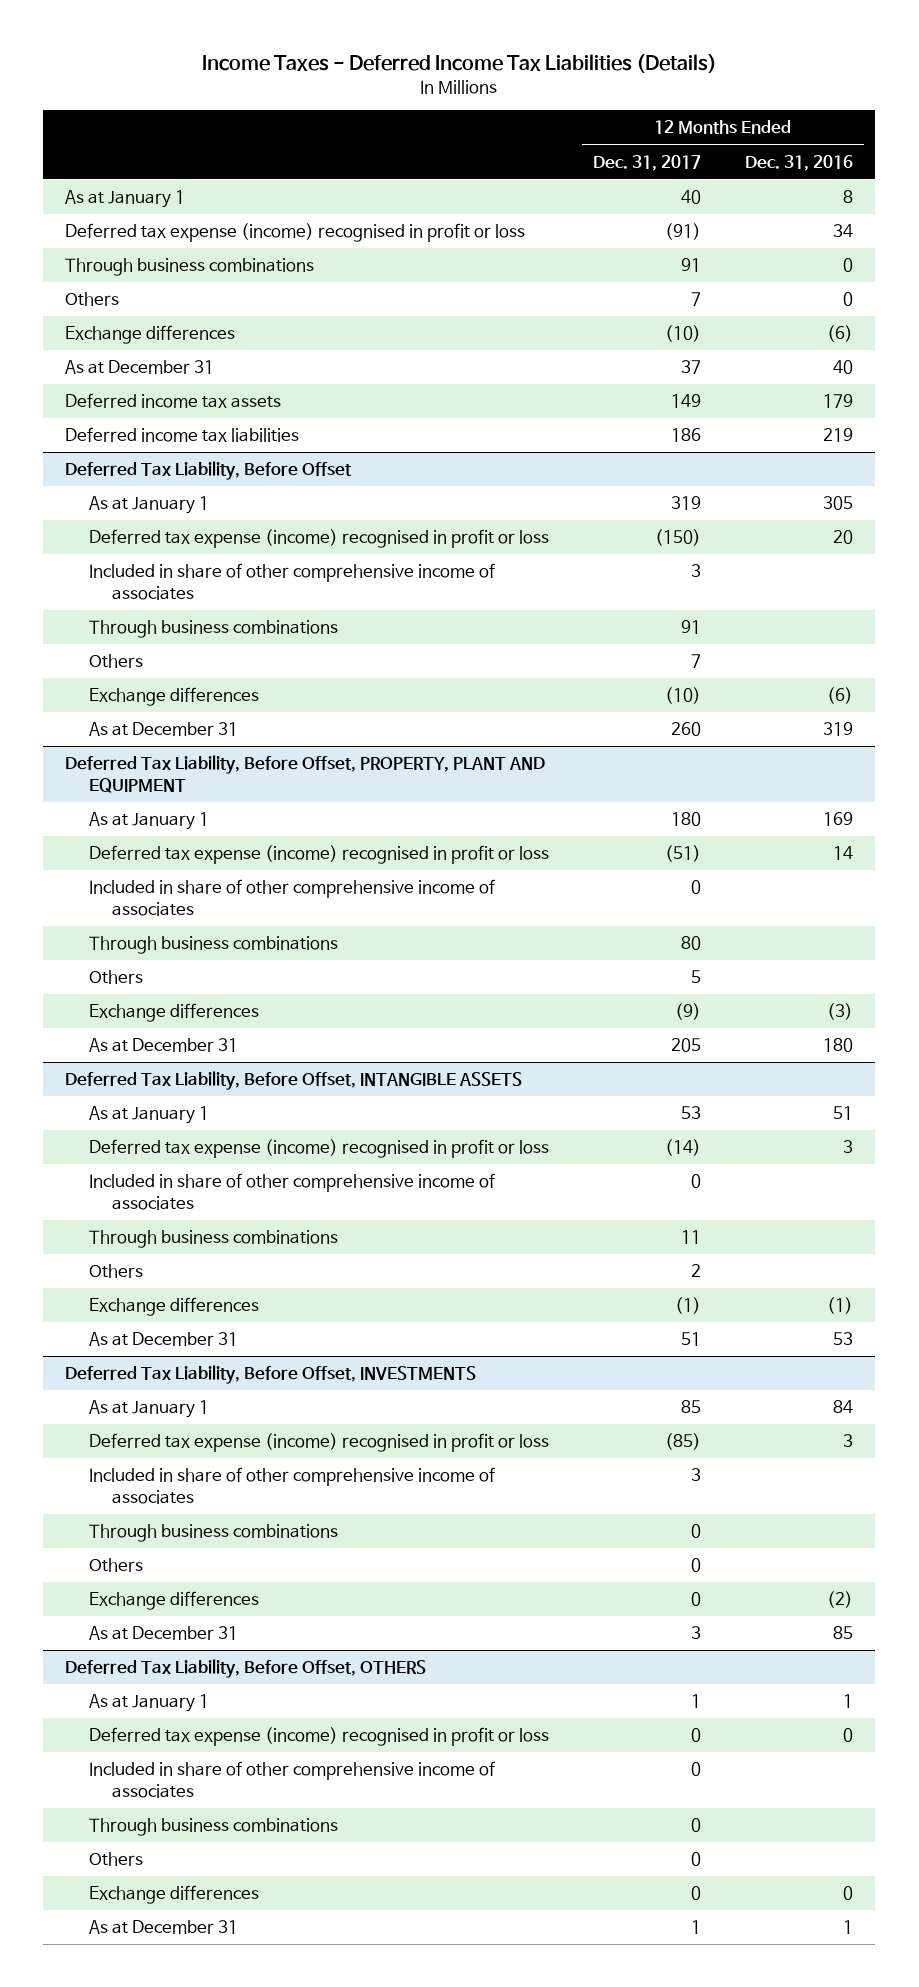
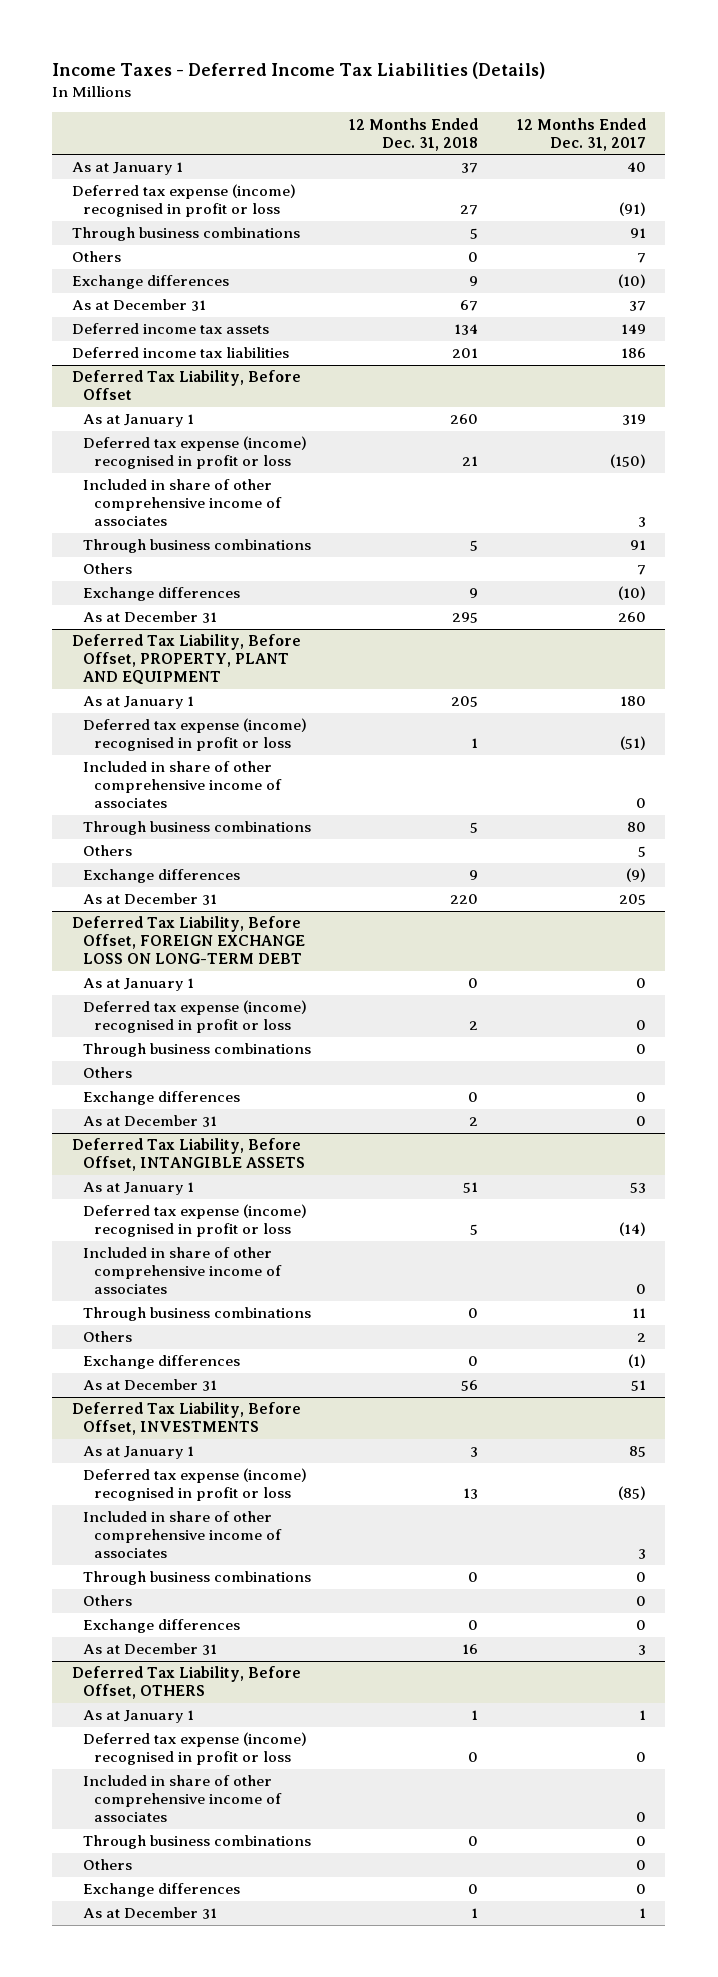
- | 12 Months Ended Dec. 31, 2017 | 12 Months Ended Dec. 31, 2016
+ | 12 Months Ended Dec. 31, 2018 | 12 Months Ended Dec. 31, 2017
+ Deferred Tax Liability, Before Offset, FOREIGN EXCHANGE LOSS ON LONG-TERM DEBT
+ As at January 1 | 0 | 0
+ Deferred tax expense (income) recognised in profit or loss | 2 | 0
+ Through business combinations | | 0
+ Others
+ Exchange differences | 0 | 0
+ As at December 31 | 2 | 0

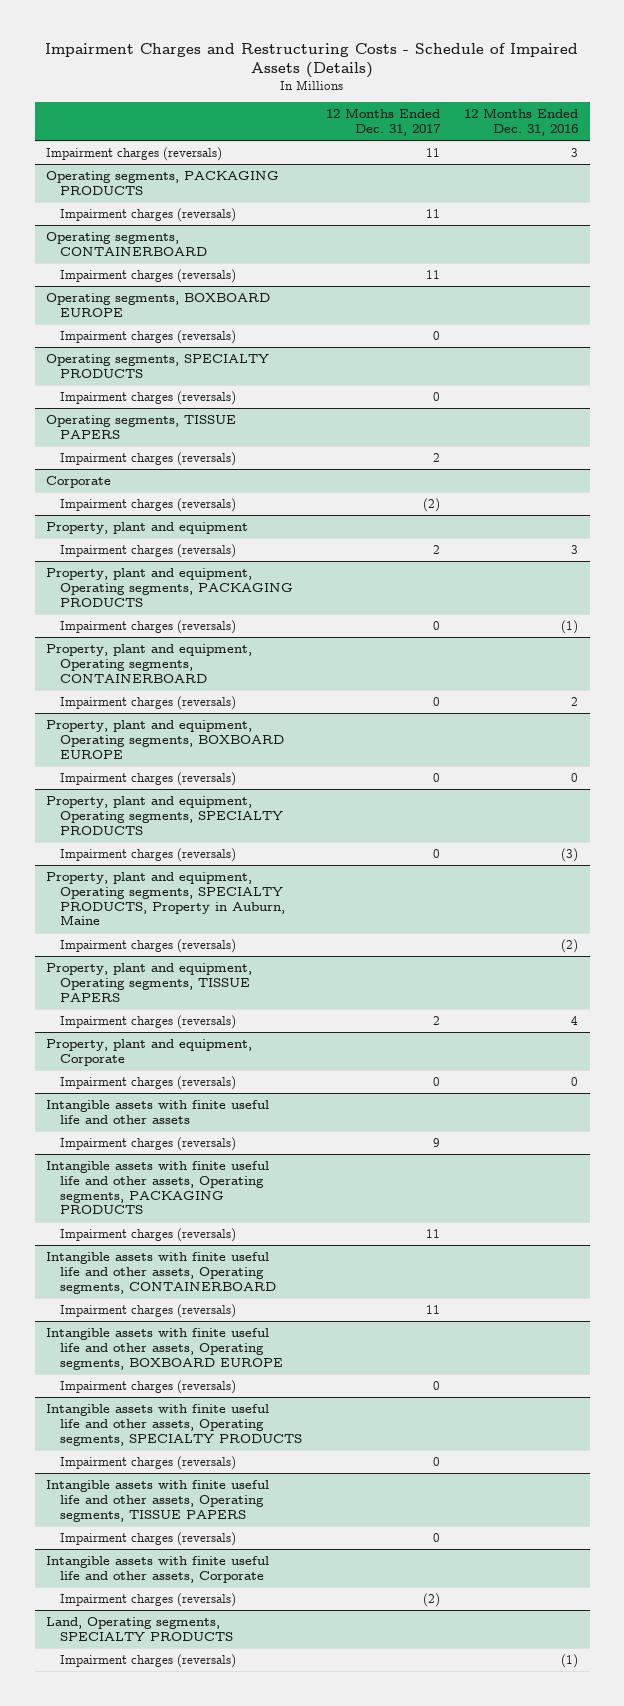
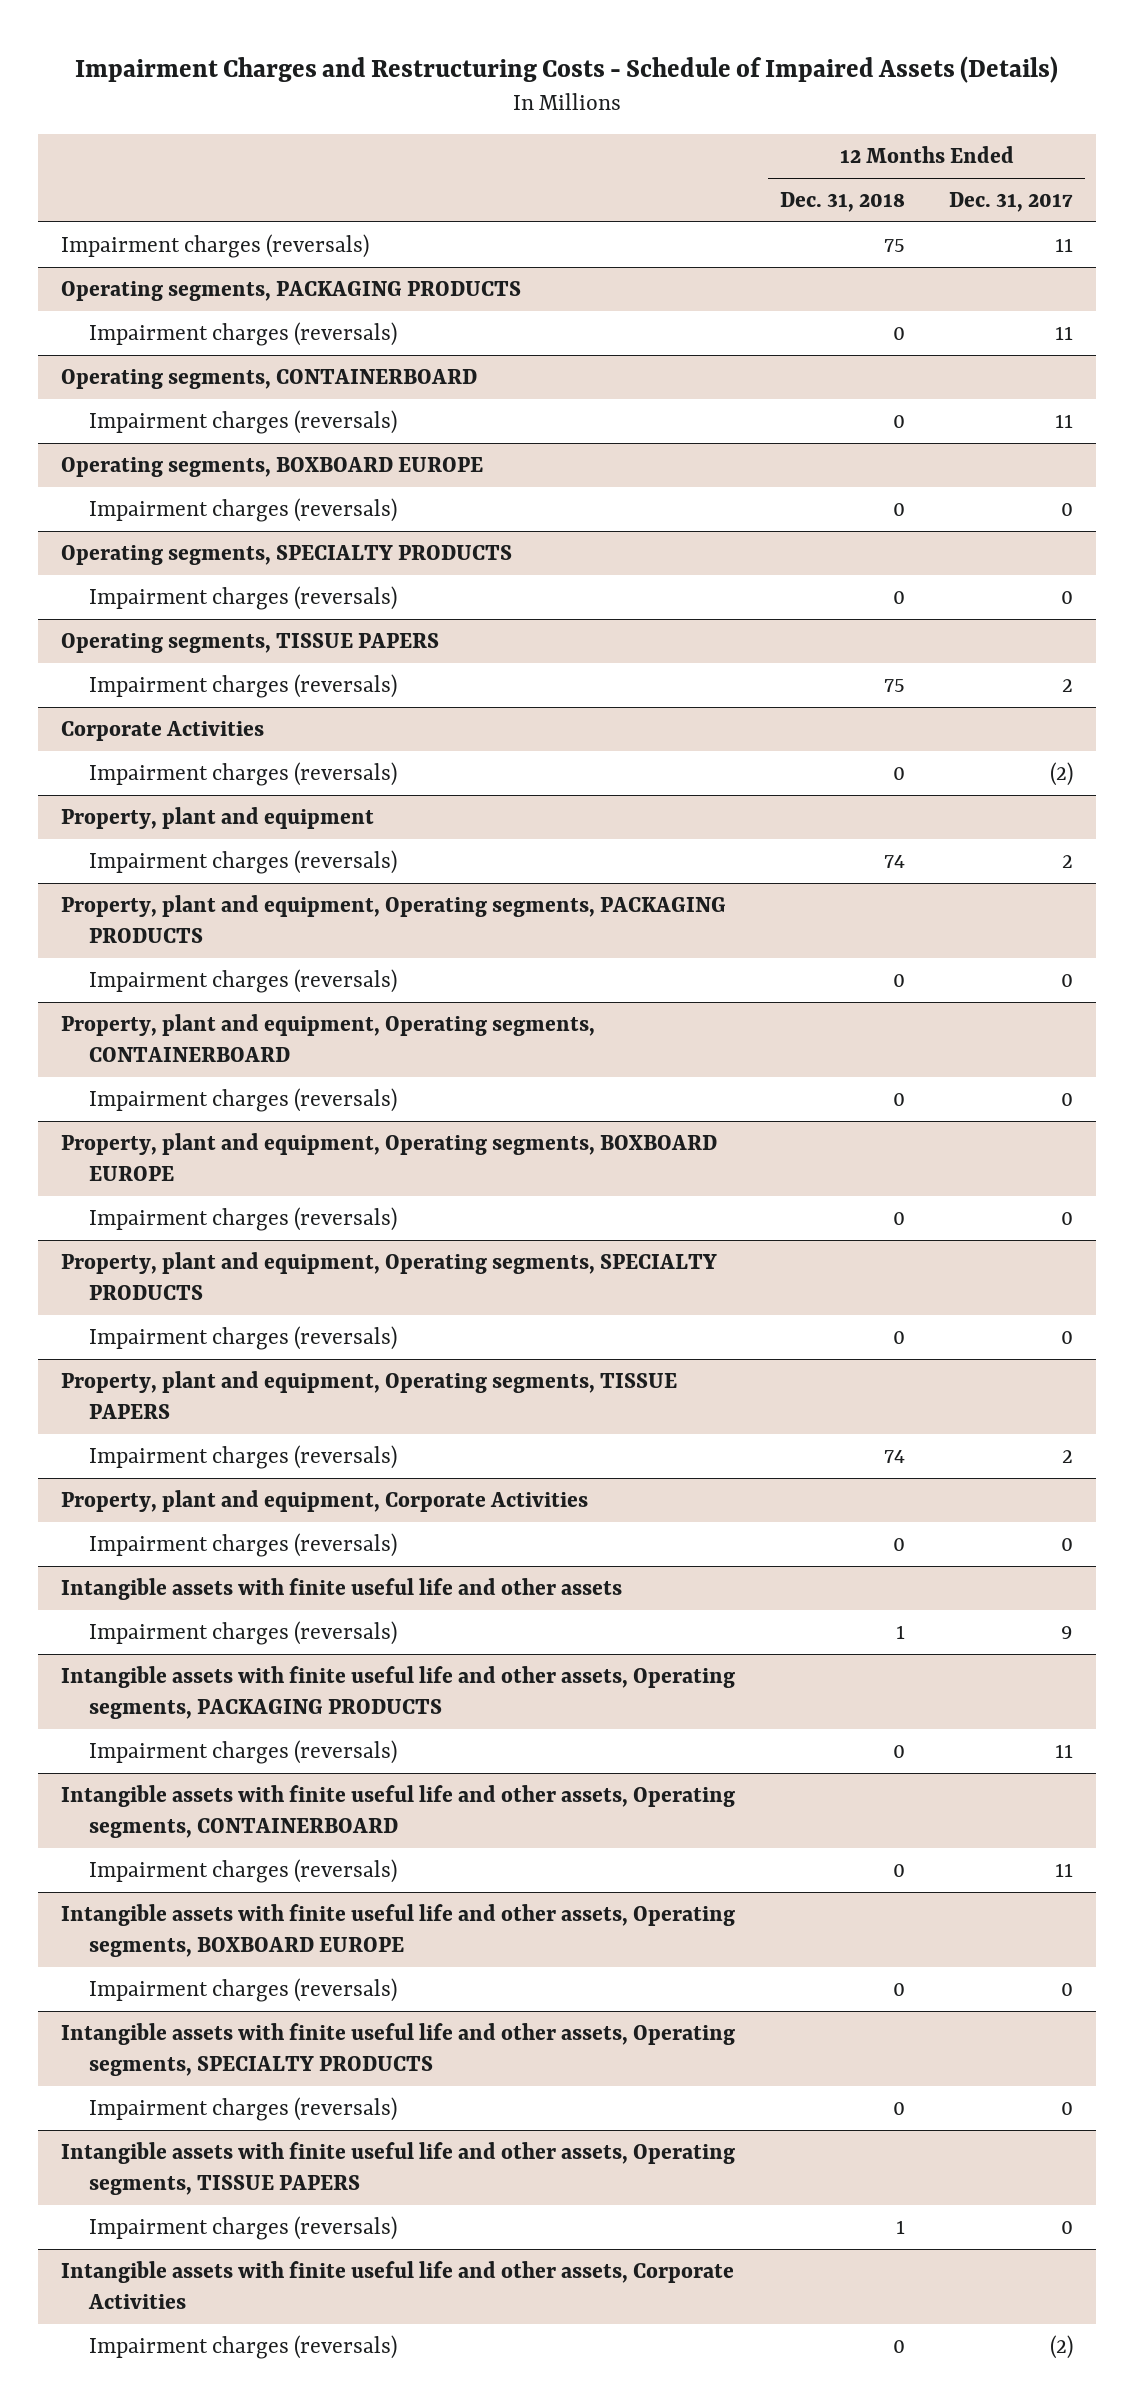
- | 12 Months Ended Dec. 31, 2017 | 12 Months Ended Dec. 31, 2016
+ | 12 Months Ended Dec. 31, 2018 | 12 Months Ended Dec. 31, 2017
- Corporate
+ Corporate Activities
- Property, plant and equipment, Operating segments, SPECIALTY PRODUCTS, Property in Auburn, Maine
- Impairment charges (reversals) | | (2)
- Property, plant and equipment, Corporate
+ Property, plant and equipment, Corporate Activities
- Intangible assets with finite useful life and other assets, Corporate
+ Intangible assets with finite useful life and other assets, Corporate Activities
- Land, Operating segments, SPECIALTY PRODUCTS
- Impairment charges (reversals) | | (1)

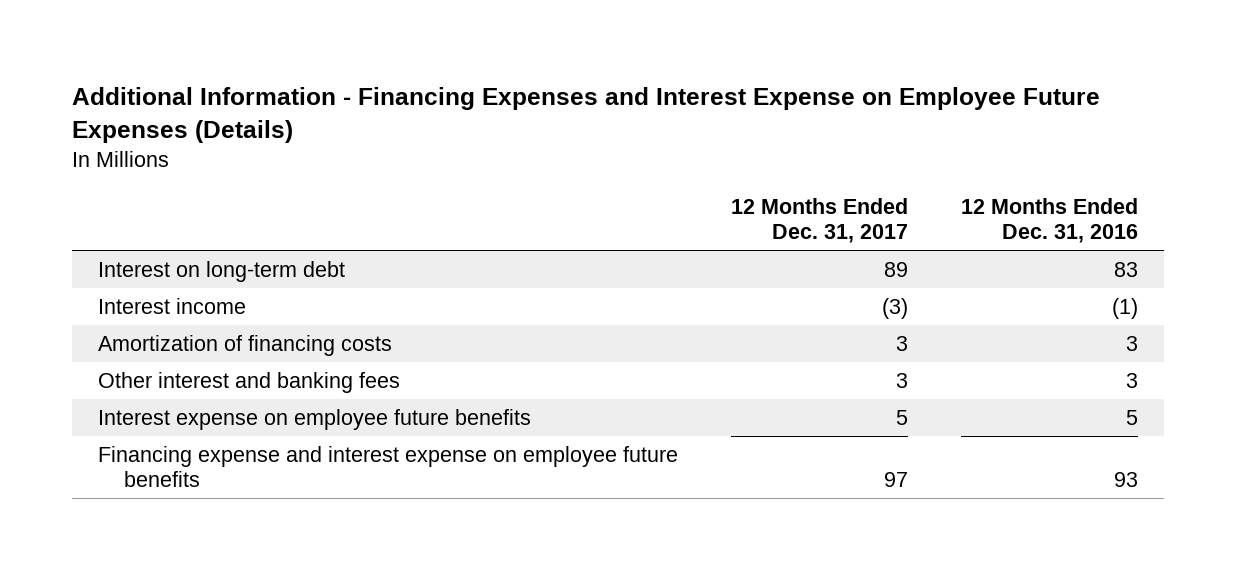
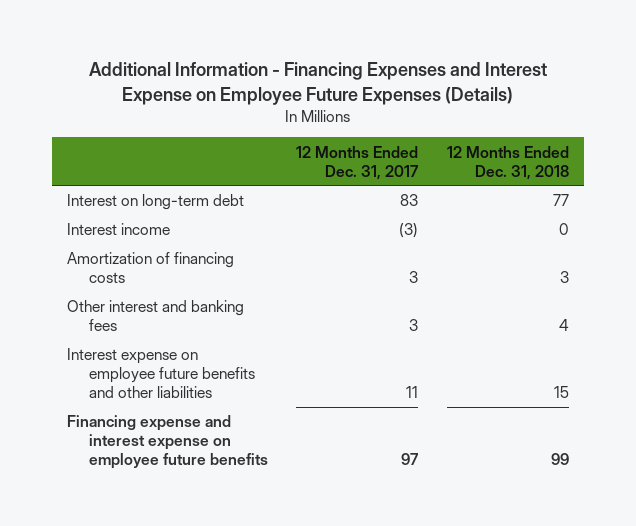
- | 12 Months Ended Dec. 31, 2017 | 12 Months Ended Dec. 31, 2016
+ | 12 Months Ended Dec. 31, 2017 | 12 Months Ended Dec. 31, 2018
- Interest on long-term debt | 89 | 83
+ Interest on long-term debt | 83 | 77
- Interest expense on employee future benefits | 5 | 5
+ Interest expense on employee future benefits and other liabilities | 11 | 15

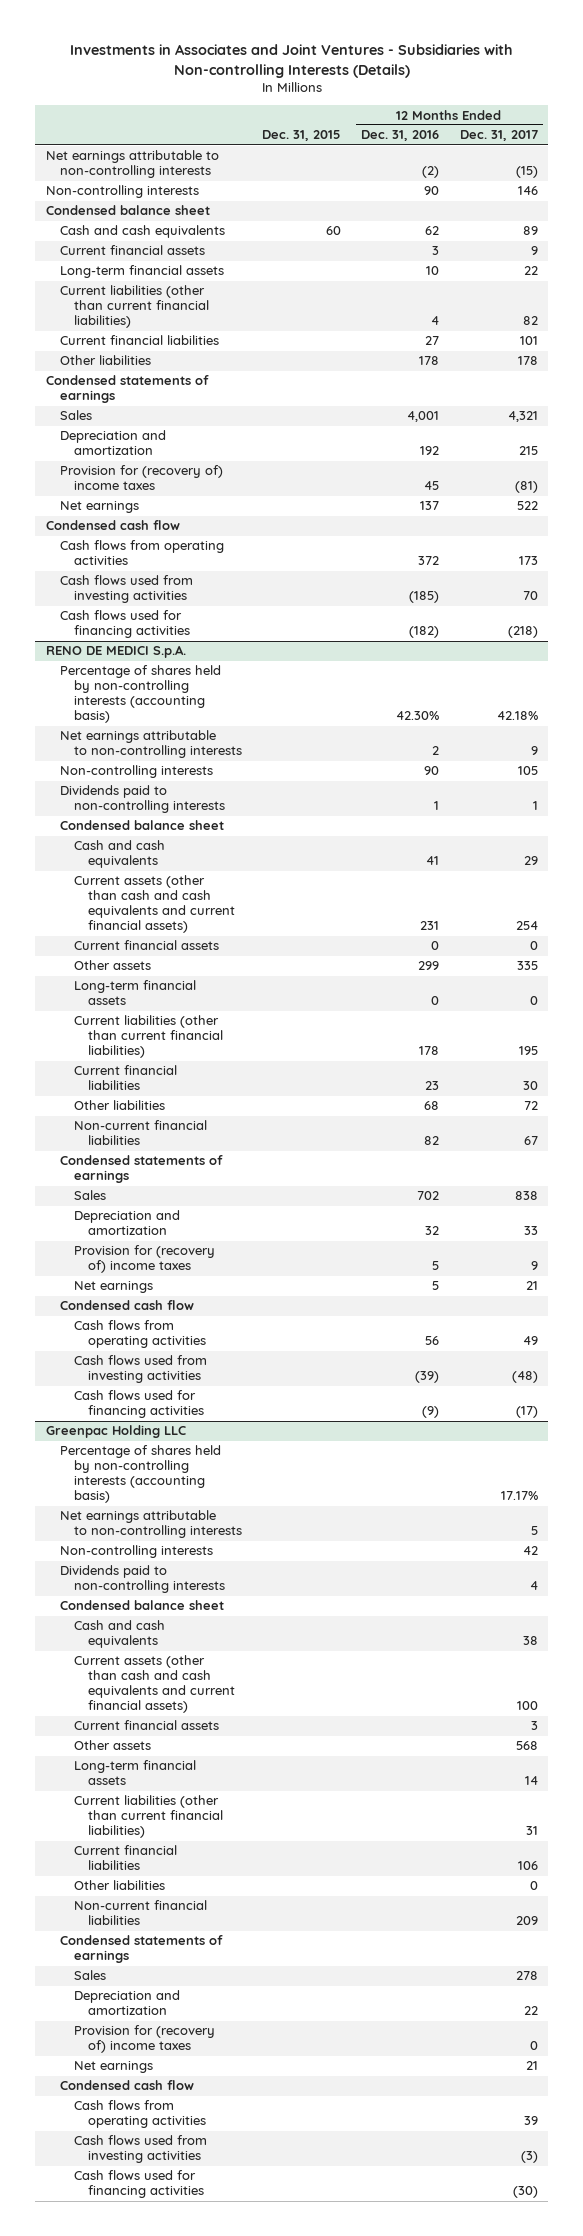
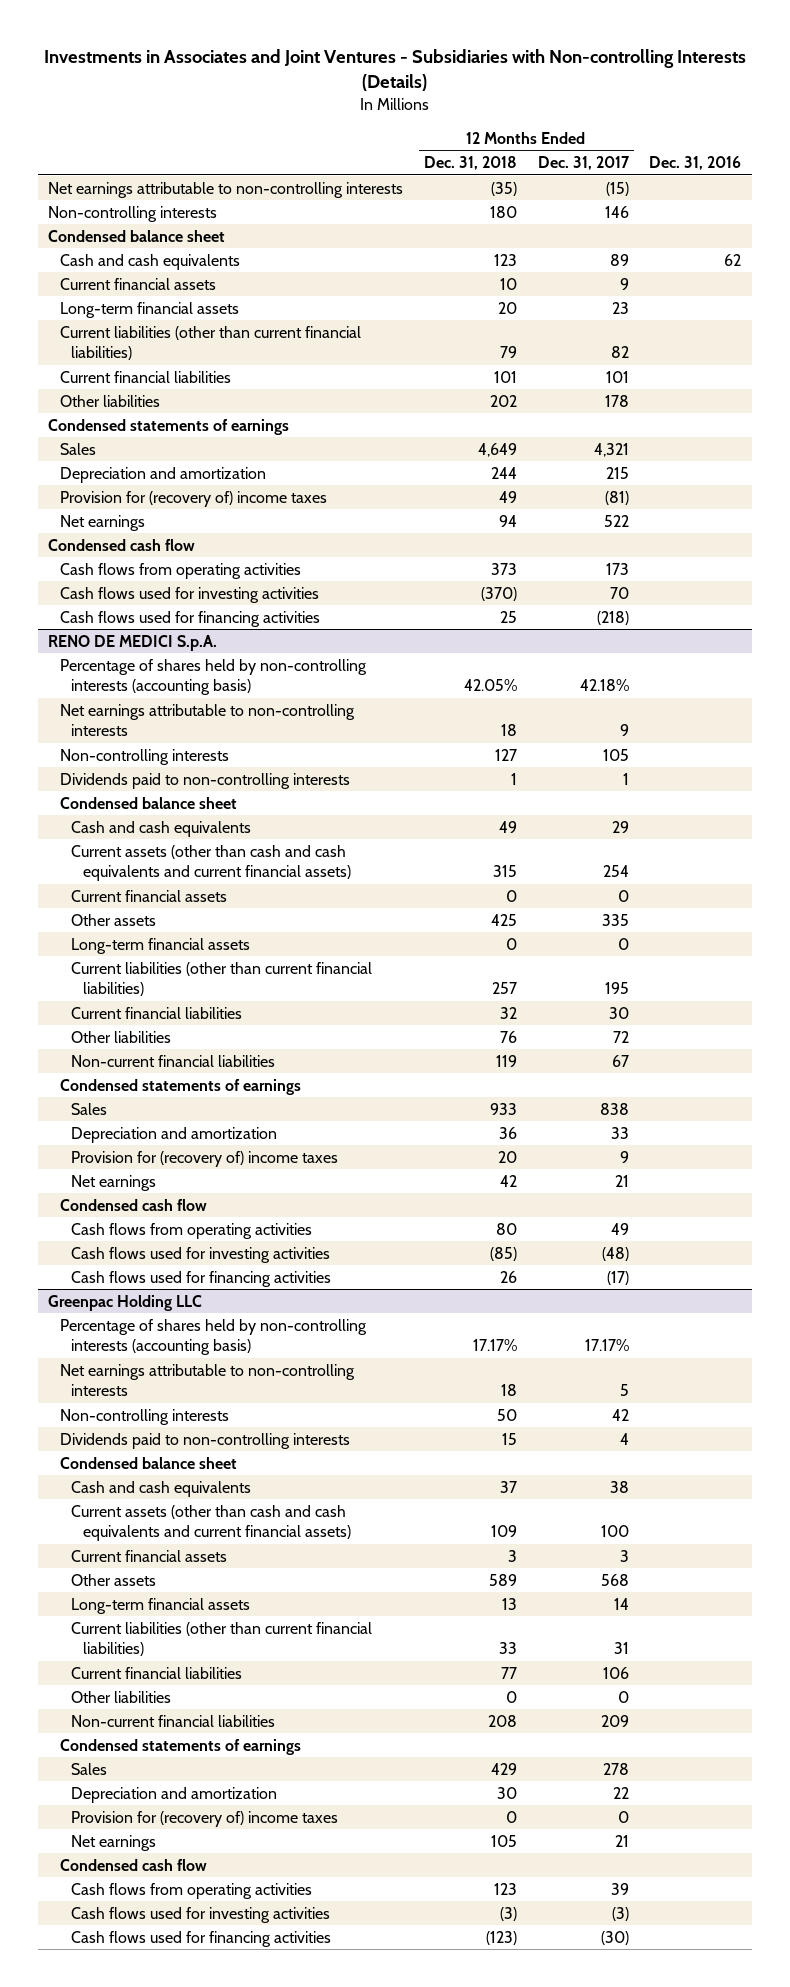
- | Dec. 31, 2015 | 12 Months Ended Dec. 31, 2016 | 12 Months Ended Dec. 31, 2017
+ | 12 Months Ended Dec. 31, 2018 | 12 Months Ended Dec. 31, 2017 | Dec. 31, 2016
- Long-term financial assets | | 10 | 22
+ Long-term financial assets | 20 | 23 |
- Cash flows used from investing activities | | (185) | 70
+ Cash flows used for investing activities | (370) | 70 |
@ RENO DE MEDICI S.p.A.
- Cash flows used from investing activities | | (39) | (48)
+ Cash flows used for investing activities | (85) | (48) |
@ Greenpac Holding LLC
- Cash flows used from investing activities | | | (3)
+ Cash flows used for investing activities | (3) | (3) |

